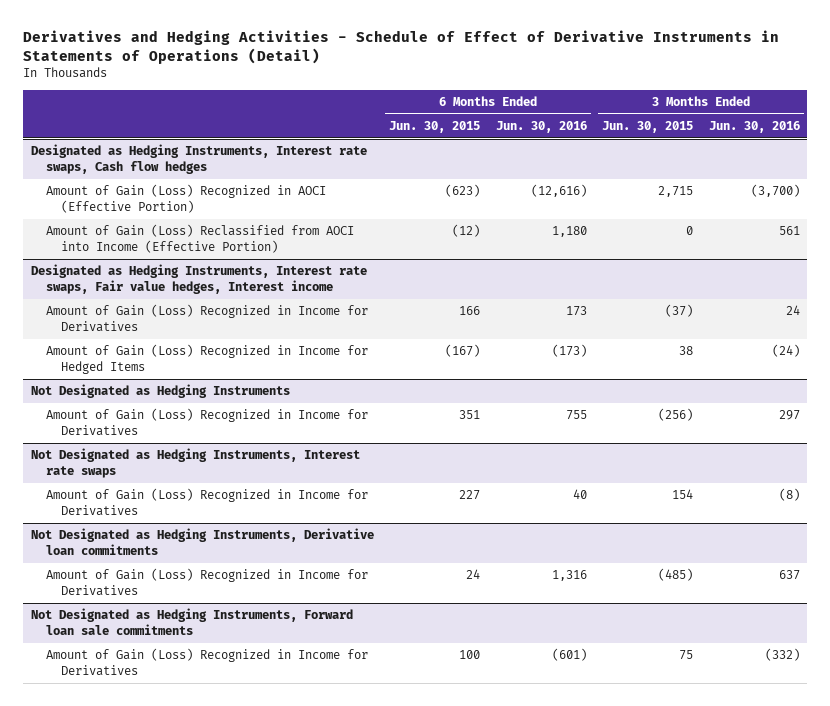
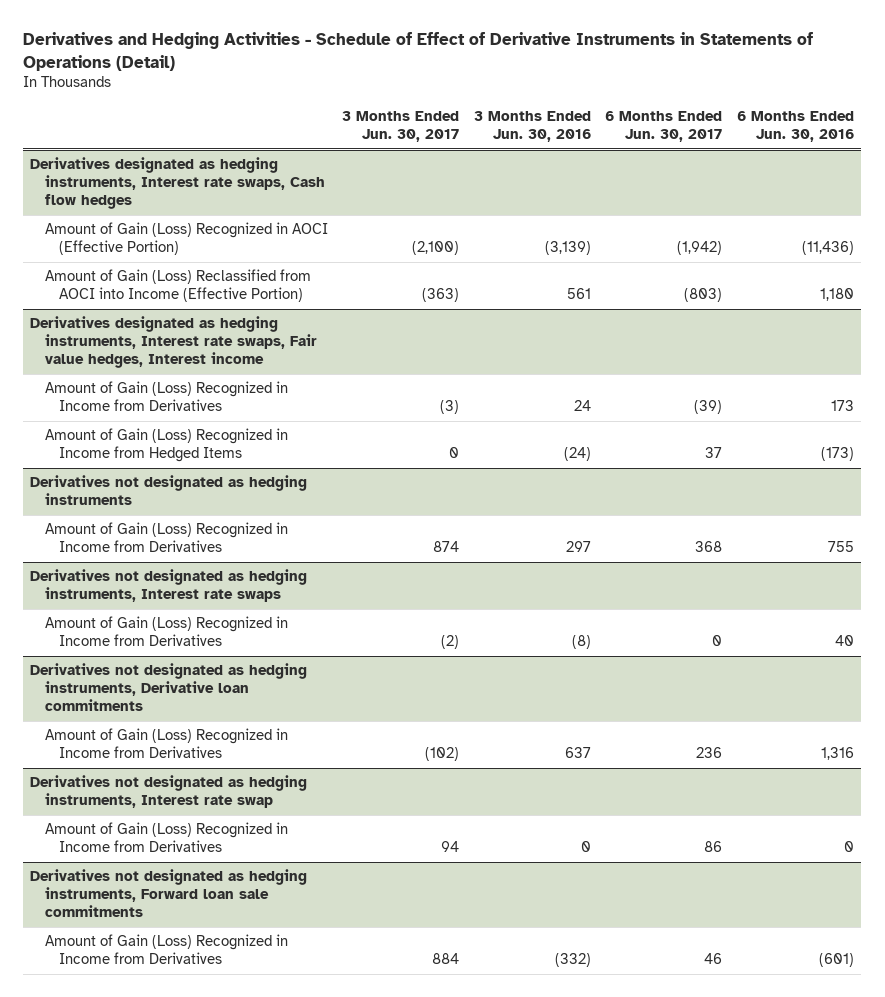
- | 6 Months Ended Jun. 30, 2015 | 6 Months Ended Jun. 30, 2016 | 3 Months Ended Jun. 30, 2015 | 3 Months Ended Jun. 30, 2016
+ | 3 Months Ended Jun. 30, 2017 | 3 Months Ended Jun. 30, 2016 | 6 Months Ended Jun. 30, 2017 | 6 Months Ended Jun. 30, 2016
- Designated as Hedging Instruments, Interest rate swaps, Cash flow hedges
- Amount of Gain (Loss) Recognized in AOCI (Effective Portion) | (623) | (12,616) | 2,715 | (3,700)
+ Derivatives designated as hedging instruments, Interest rate swaps, Cash flow hedges
+ Amount of Gain (Loss) Recognized in AOCI (Effective Portion) | (2,100) | (3,139) | (1,942) | (11,436)
- Designated as Hedging Instruments, Interest rate swaps, Fair value hedges, Interest income
- Amount of Gain (Loss) Recognized in Income for Derivatives | 166 | 173 | (37) | 24
- Amount of Gain (Loss) Recognized in Income for Hedged Items | (167) | (173) | 38 | (24)
- Not Designated as Hedging Instruments
- Amount of Gain (Loss) Recognized in Income for Derivatives | 351 | 755 | (256) | 297
- Not Designated as Hedging Instruments, Interest rate swaps
- Amount of Gain (Loss) Recognized in Income for Derivatives | 227 | 40 | 154 | (8)
- Not Designated as Hedging Instruments, Derivative loan commitments
- Amount of Gain (Loss) Recognized in Income for Derivatives | 24 | 1,316 | (485) | 637
- Not Designated as Hedging Instruments, Forward loan sale commitments
- Amount of Gain (Loss) Recognized in Income for Derivatives | 100 | (601) | 75 | (332)
+ Derivatives designated as hedging instruments, Interest rate swaps, Fair value hedges, Interest income
+ Amount of Gain (Loss) Recognized in Income from Derivatives | (3) | 24 | (39) | 173
+ Amount of Gain (Loss) Recognized in Income from Hedged Items | 0 | (24) | 37 | (173)
+ Derivatives not designated as hedging instruments
+ Amount of Gain (Loss) Recognized in Income from Derivatives | 874 | 297 | 368 | 755
+ Derivatives not designated as hedging instruments, Interest rate swaps
+ Amount of Gain (Loss) Recognized in Income from Derivatives | (2) | (8) | 0 | 40
+ Derivatives not designated as hedging instruments, Derivative loan commitments
+ Amount of Gain (Loss) Recognized in Income from Derivatives | (102) | 637 | 236 | 1,316
+ Derivatives not designated as hedging instruments, Interest rate swap
+ Amount of Gain (Loss) Recognized in Income from Derivatives | 94 | 0 | 86 | 0
+ Derivatives not designated as hedging instruments, Forward loan sale commitments
+ Amount of Gain (Loss) Recognized in Income from Derivatives | 884 | (332) | 46 | (601)

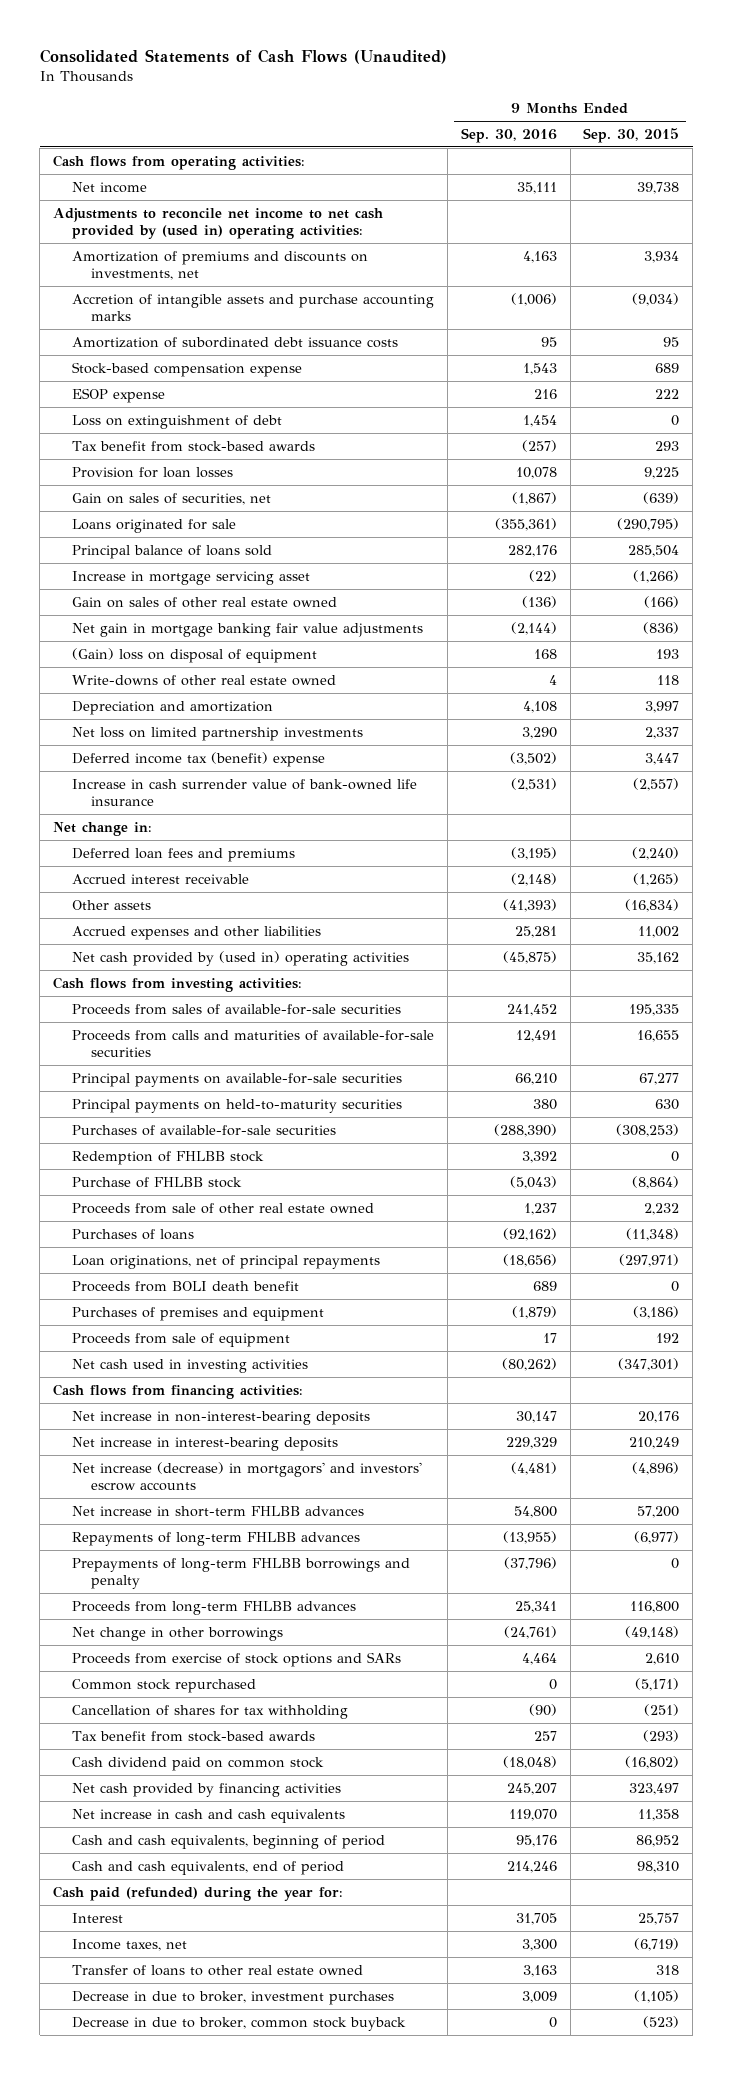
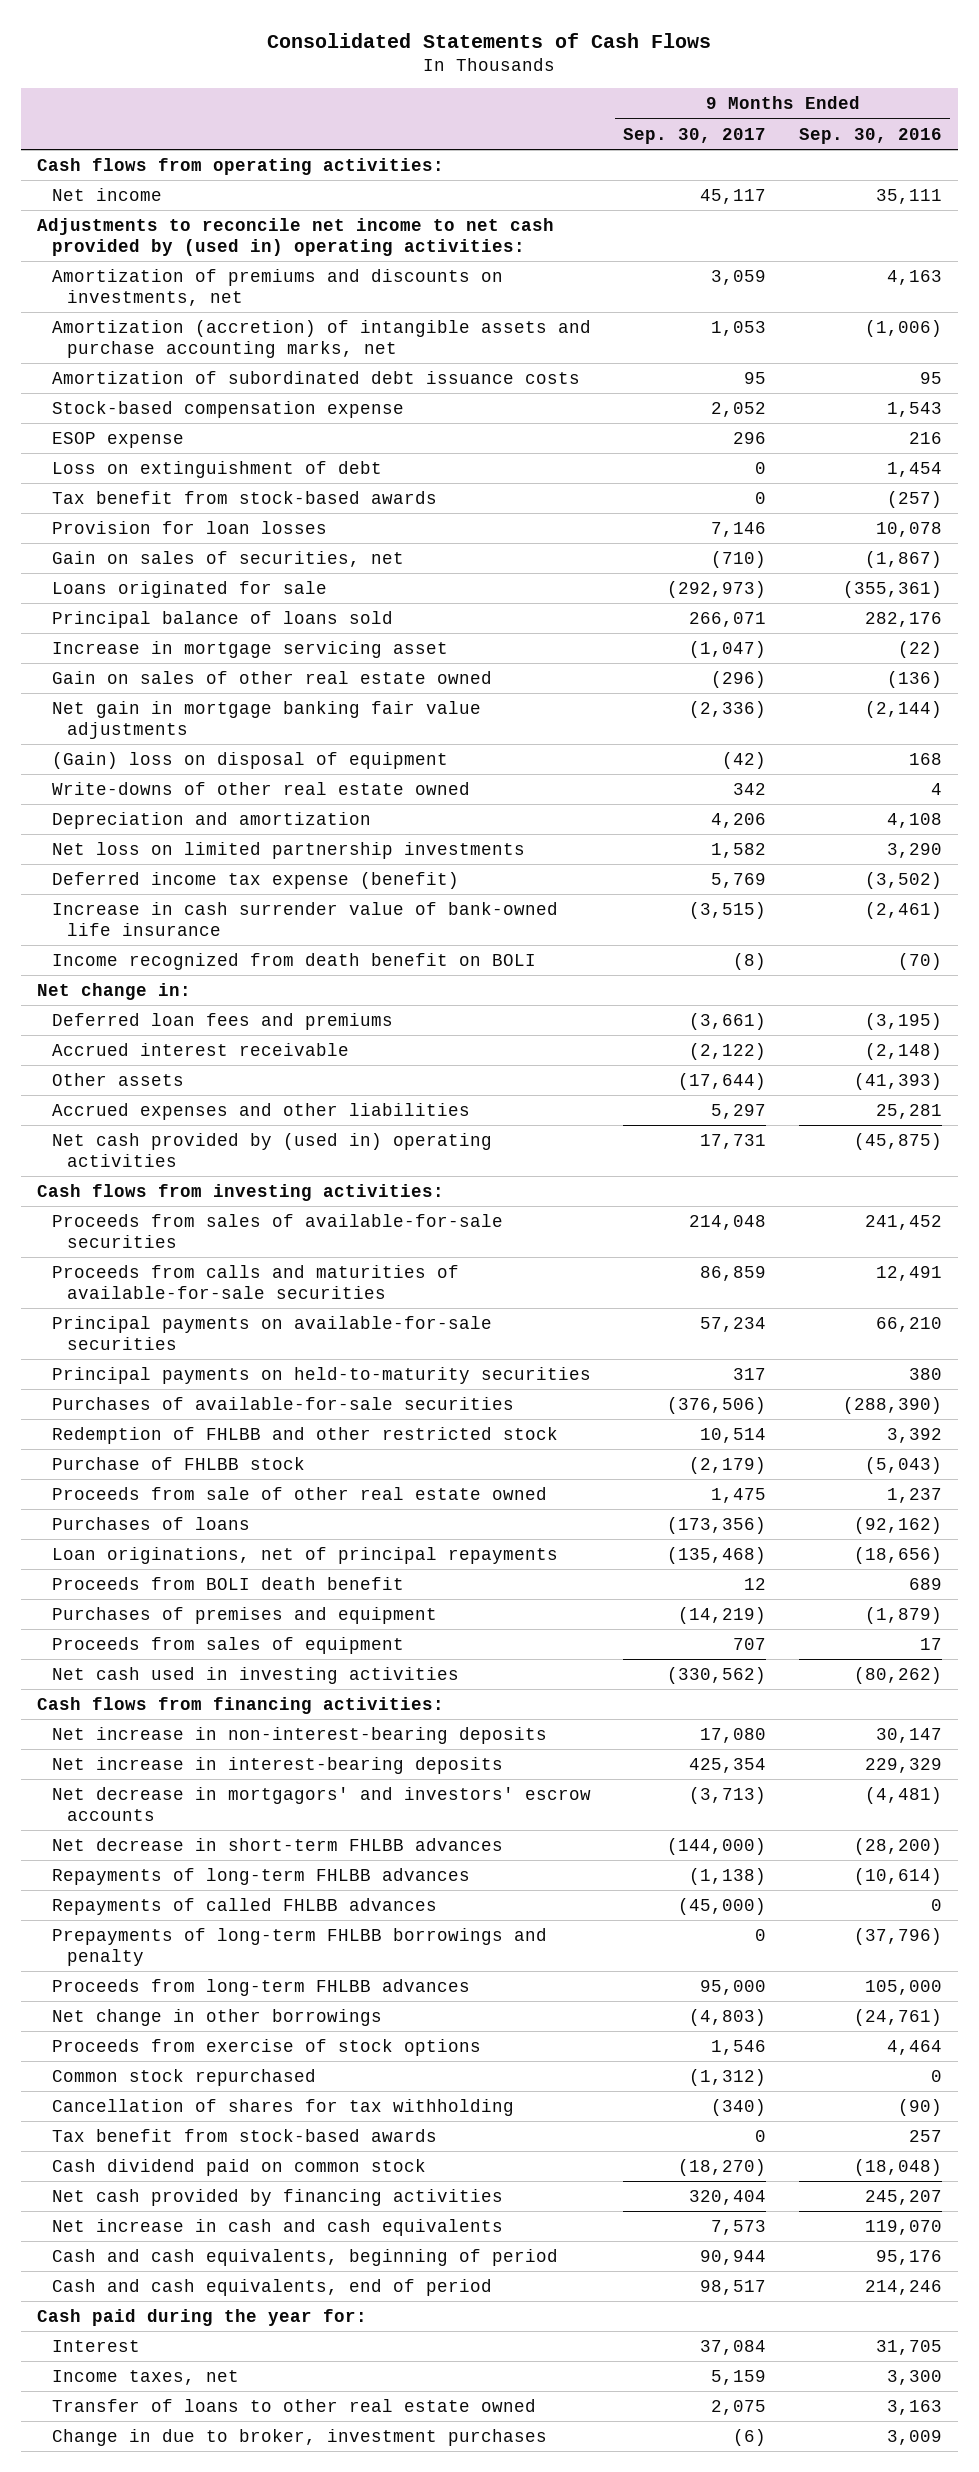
- Consolidated Statements of Cash Flows (Unaudited)
+ Consolidated Statements of Cash Flows
- | 9 Months Ended Sep. 30, 2016 | 9 Months Ended Sep. 30, 2015
+ | 9 Months Ended Sep. 30, 2017 | 9 Months Ended Sep. 30, 2016
- Accretion of intangible assets and purchase accounting marks | (1,006) | (9,034)
+ Amortization (accretion) of intangible assets and purchase accounting marks, net | 1,053 | (1,006)
- Deferred income tax (benefit) expense | (3,502) | 3,447
- Increase in cash surrender value of bank-owned life insurance | (2,531) | (2,557)
+ Deferred income tax expense (benefit) | 5,769 | (3,502)
+ Increase in cash surrender value of bank-owned life insurance | (3,515) | (2,461)
+ Income recognized from death benefit on BOLI | (8) | (70)
- Redemption of FHLBB stock | 3,392 | 0
+ Redemption of FHLBB and other restricted stock | 10,514 | 3,392
- Proceeds from sale of equipment | 17 | 192
+ Proceeds from sales of equipment | 707 | 17
- Net increase (decrease) in mortgagors' and investors' escrow accounts | (4,481) | (4,896)
- Net increase in short-term FHLBB advances | 54,800 | 57,200
- Repayments of long-term FHLBB advances | (13,955) | (6,977)
+ Net decrease in mortgagors' and investors' escrow accounts | (3,713) | (4,481)
+ Net decrease in short-term FHLBB advances | (144,000) | (28,200)
+ Repayments of long-term FHLBB advances | (1,138) | (10,614)
+ Repayments of called FHLBB advances | (45,000) | 0
- Proceeds from long-term FHLBB advances | 25,341 | 116,800
+ Proceeds from long-term FHLBB advances | 95,000 | 105,000
- Proceeds from exercise of stock options and SARs | 4,464 | 2,610
+ Proceeds from exercise of stock options | 1,546 | 4,464
- Cash paid (refunded) during the year for:
+ Cash paid during the year for:
- Decrease in due to broker, investment purchases | 3,009 | (1,105)
- Decrease in due to broker, common stock buyback | 0 | (523)
+ Change in due to broker, investment purchases | (6) | 3,009

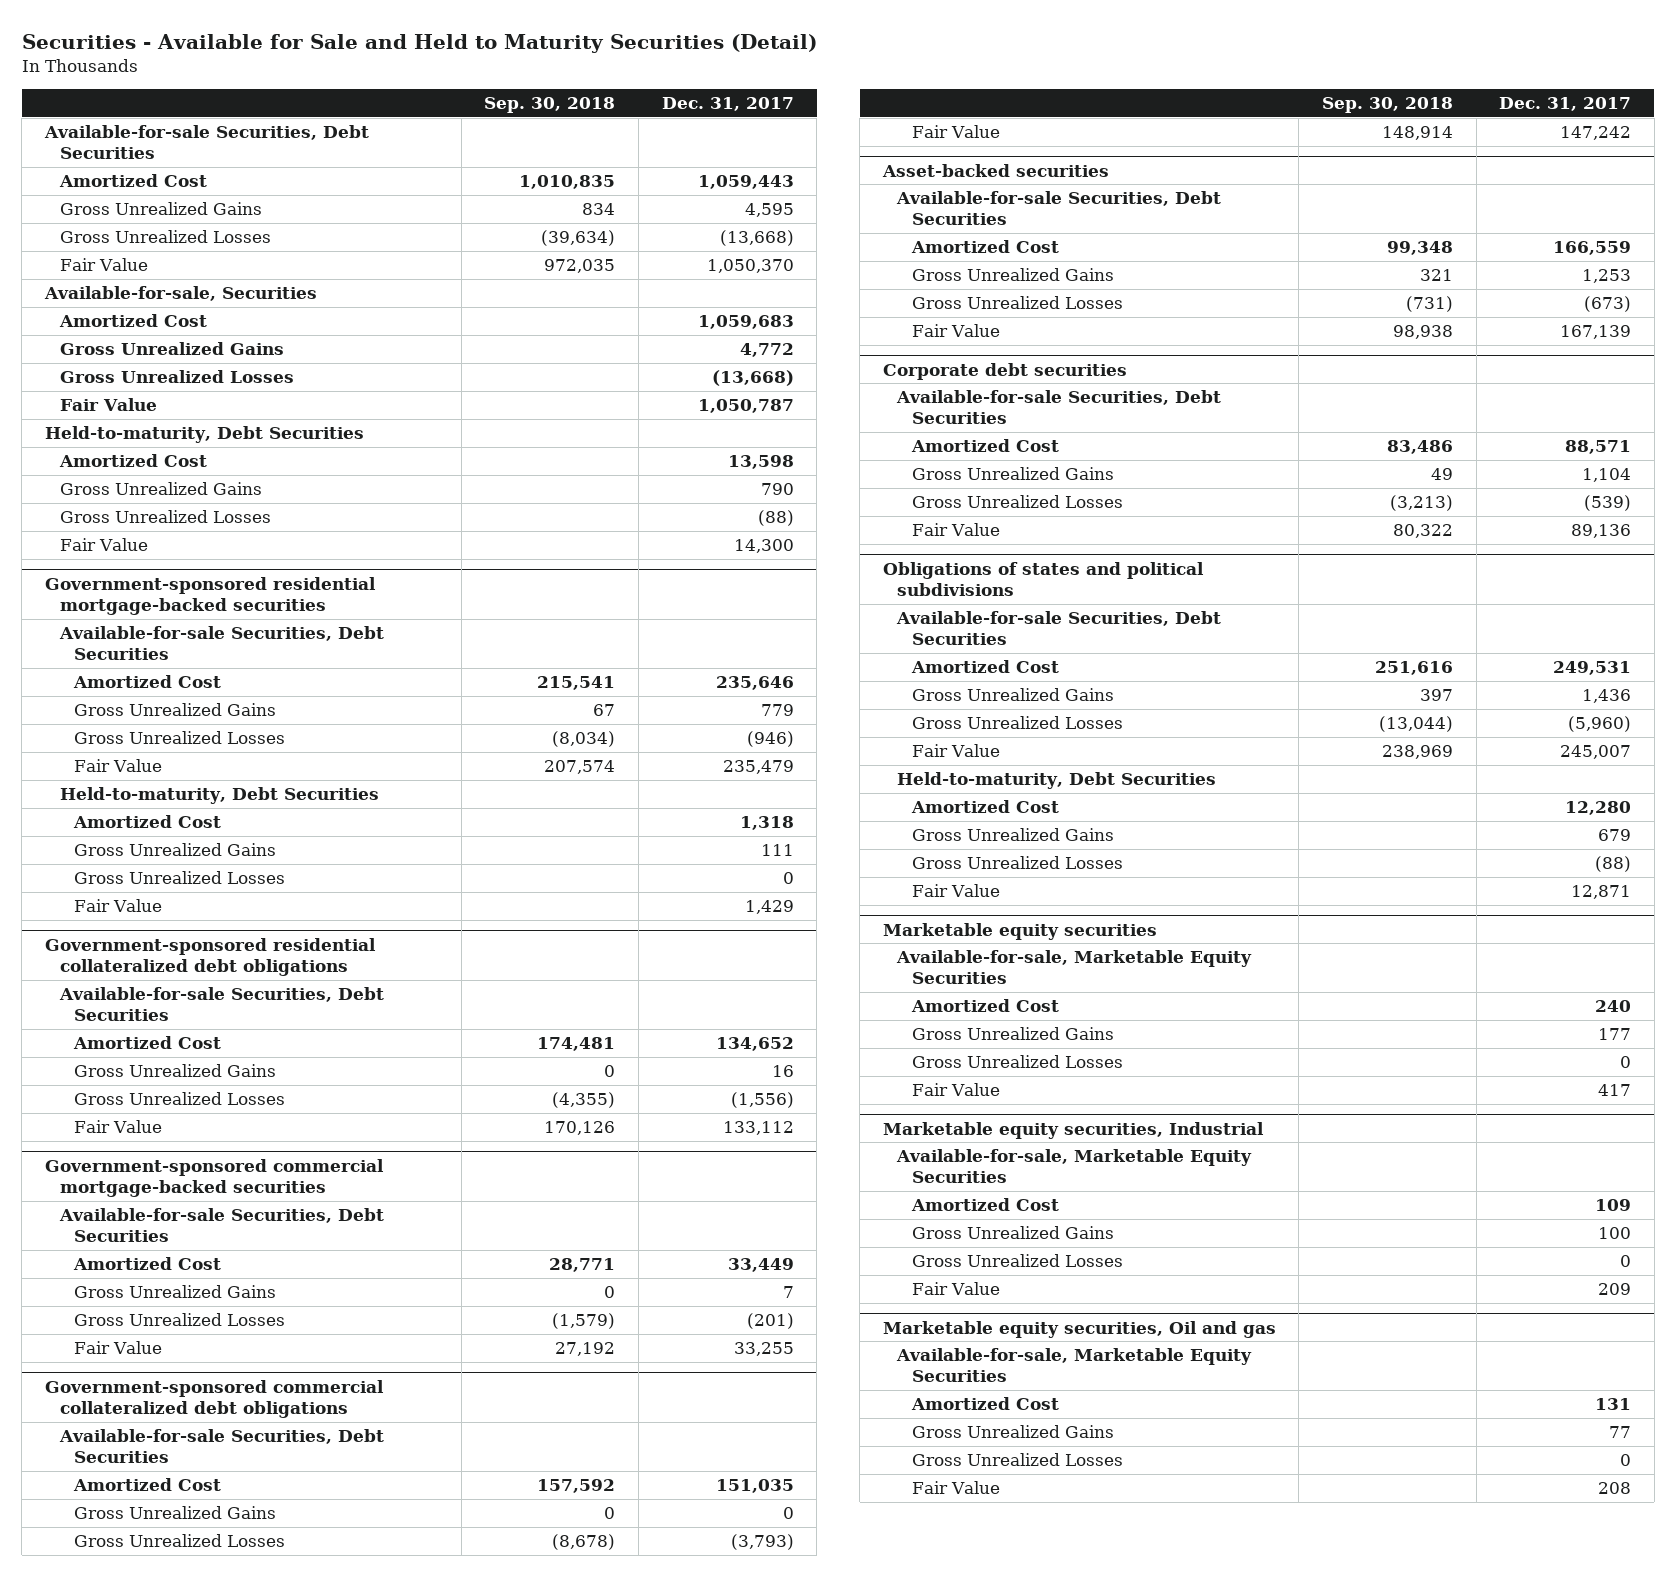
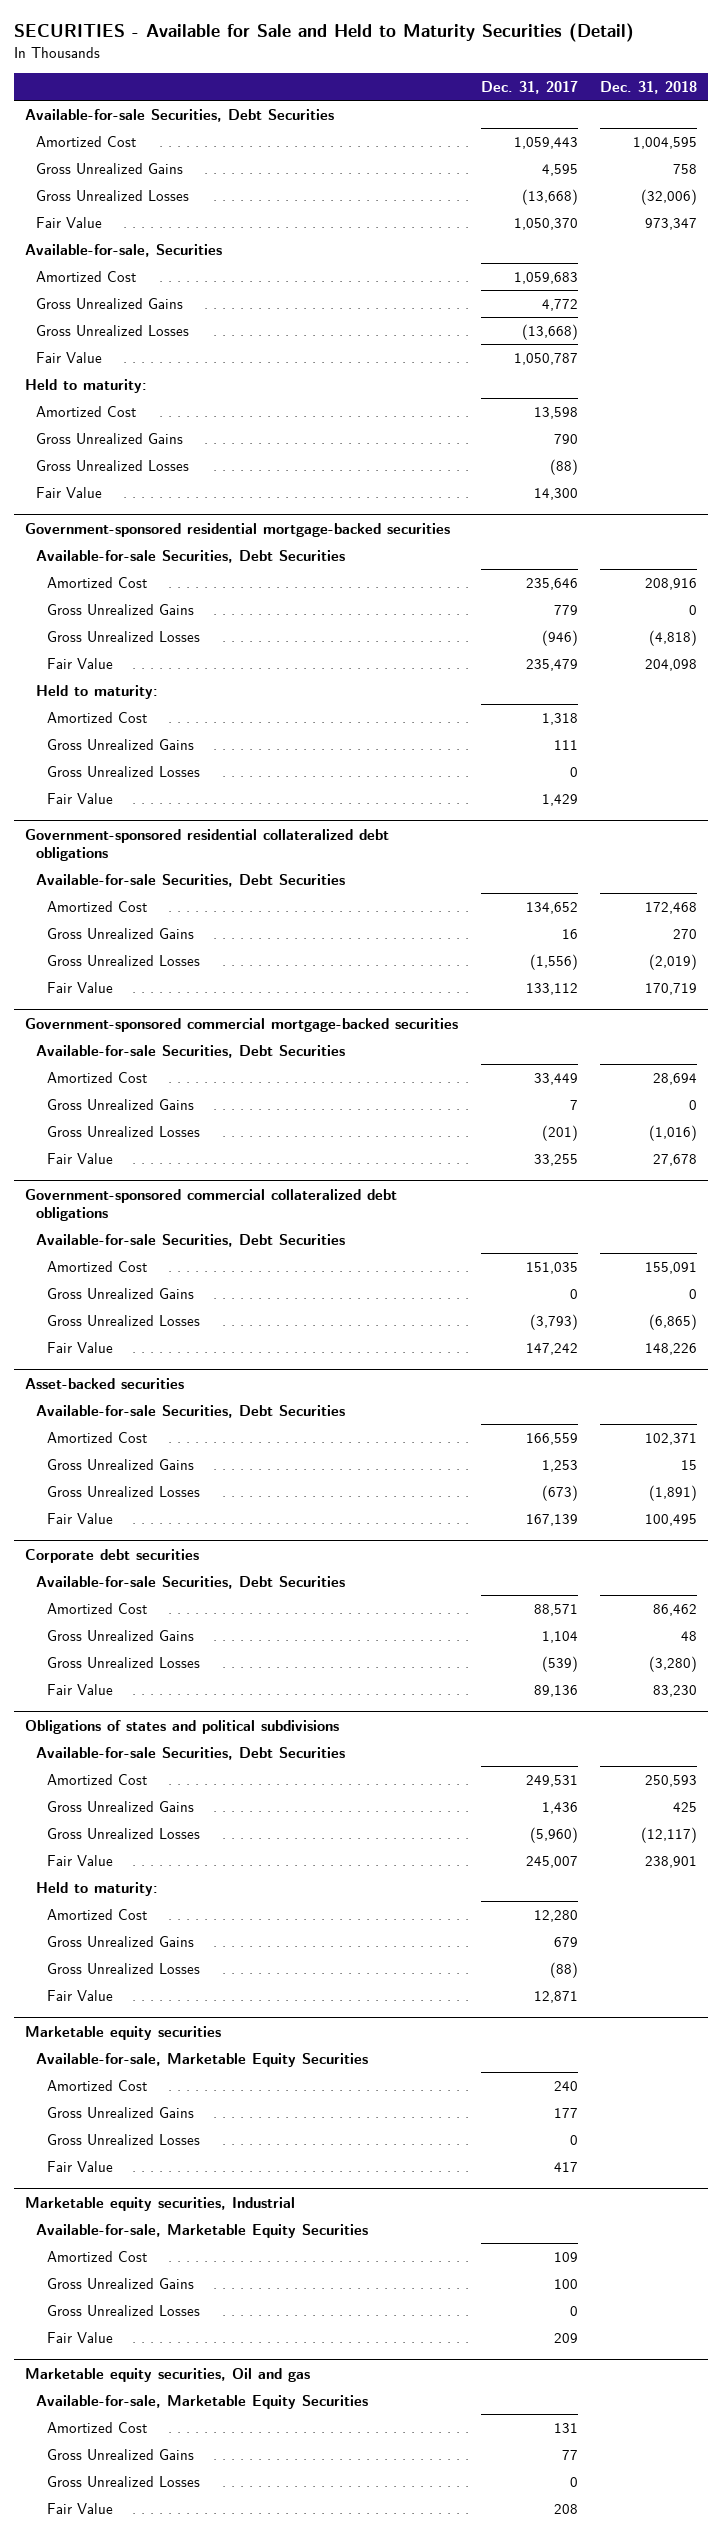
- Securities - Available for Sale and Held to Maturity Securities (Detail)
+ SECURITIES - Available for Sale and Held to Maturity Securities (Detail)
- | Sep. 30, 2018 | Dec. 31, 2017
+ | Dec. 31, 2017 | Dec. 31, 2018
- Held-to-maturity, Debt Securities
+ Held to maturity:
@ Government-sponsored residential mortgage-backed securities
- Held-to-maturity, Debt Securities
+ Held to maturity:
@ Obligations of states and political subdivisions
- Held-to-maturity, Debt Securities
+ Held to maturity:

